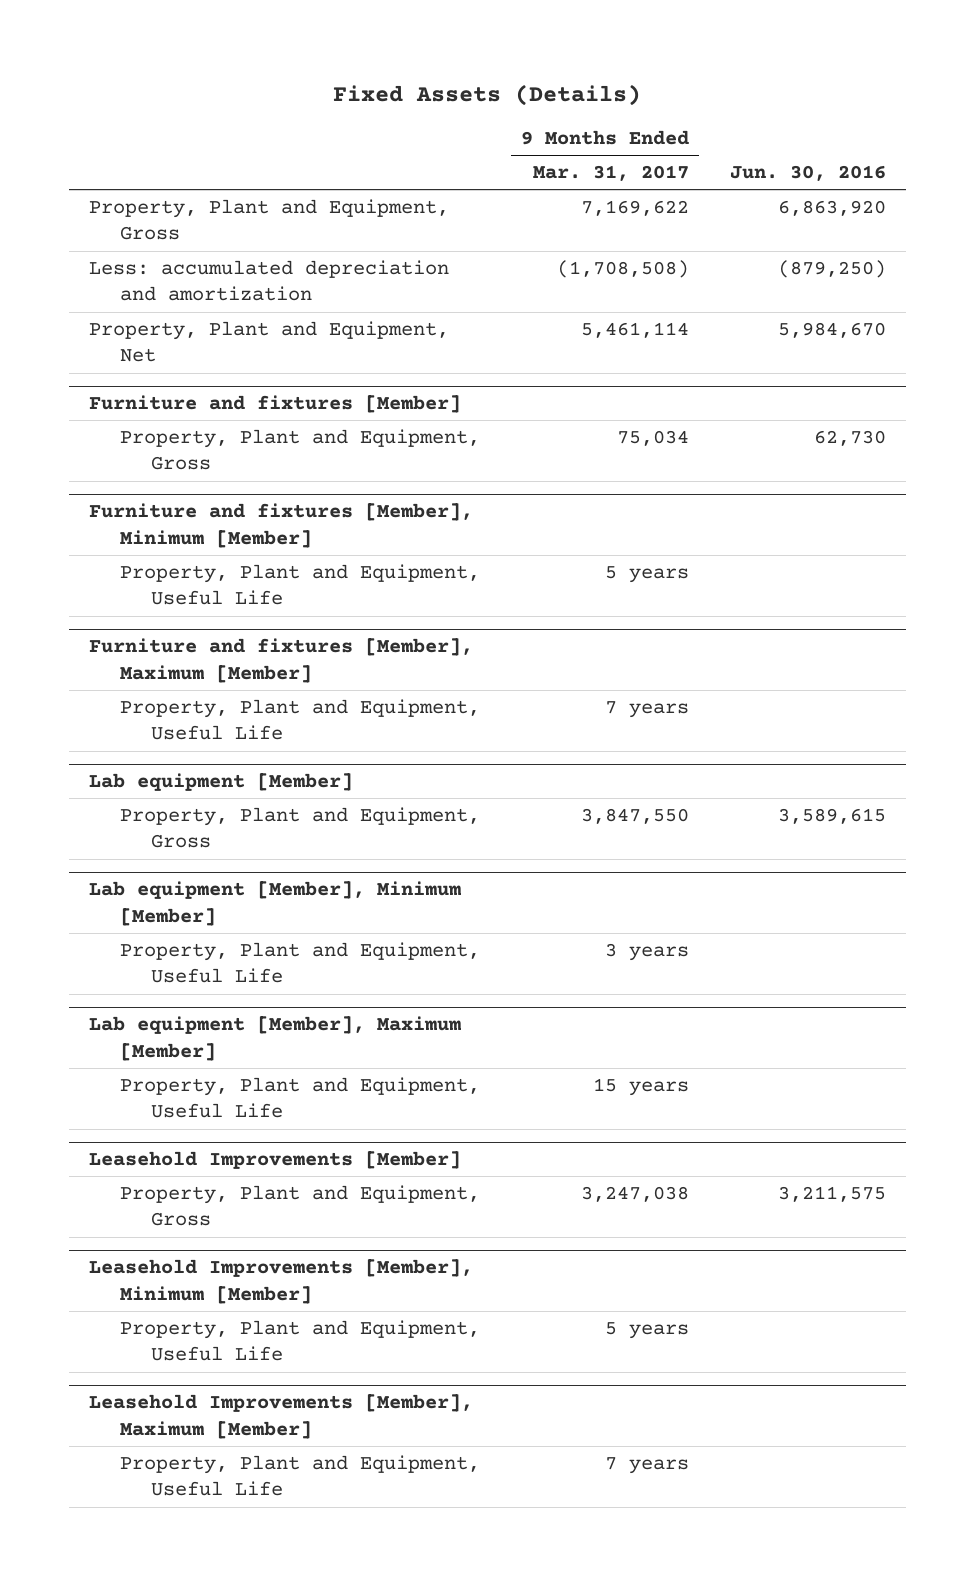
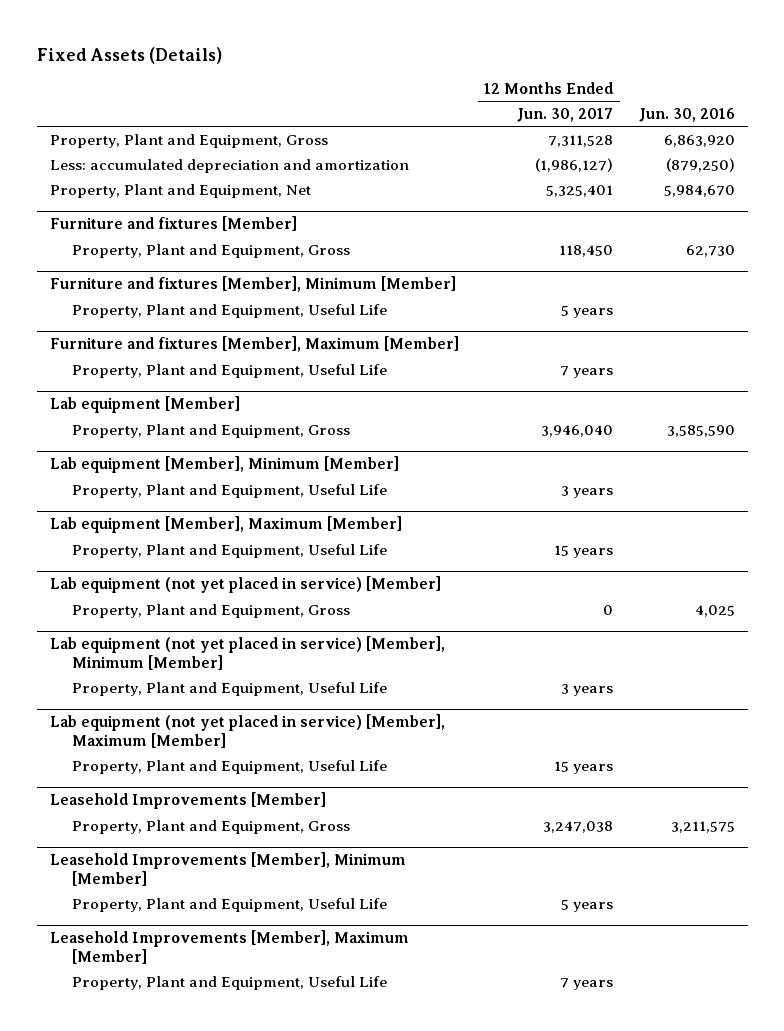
- | 9 Months Ended Mar. 31, 2017 | Jun. 30, 2016
+ | 12 Months Ended Jun. 30, 2017 | Jun. 30, 2016
@ Lab equipment [Member]
- Property, Plant and Equipment, Gross | 3,847,550 | 3,589,615
+ Property, Plant and Equipment, Gross | 3,946,040 | 3,585,590
+ Lab equipment (not yet placed in service) [Member]
+ Property, Plant and Equipment, Gross | 0 | 4,025
+ Lab equipment (not yet placed in service) [Member], Minimum [Member]
+ Property, Plant and Equipment, Useful Life | 3 years |
+ Lab equipment (not yet placed in service) [Member], Maximum [Member]
+ Property, Plant and Equipment, Useful Life | 15 years |

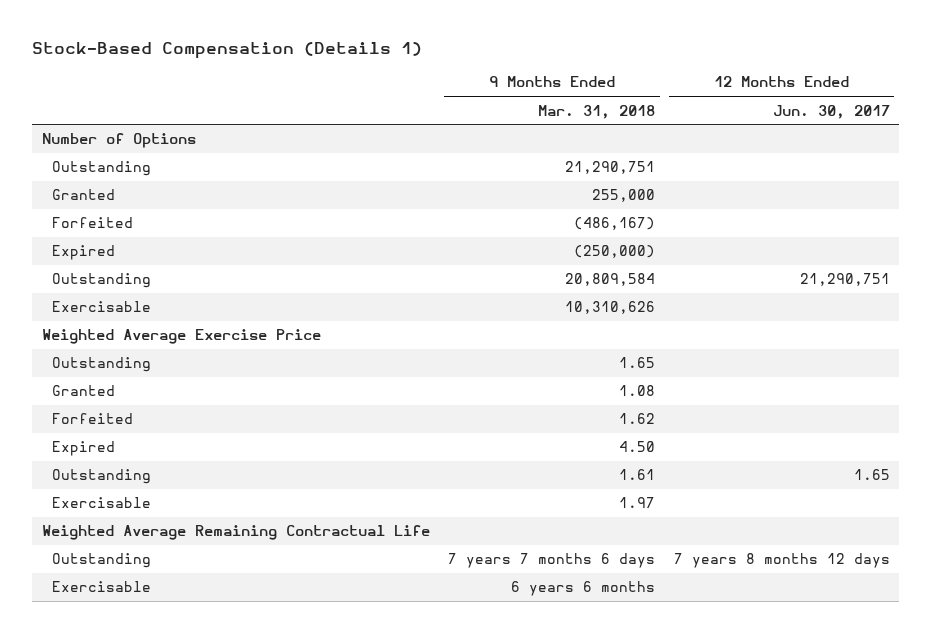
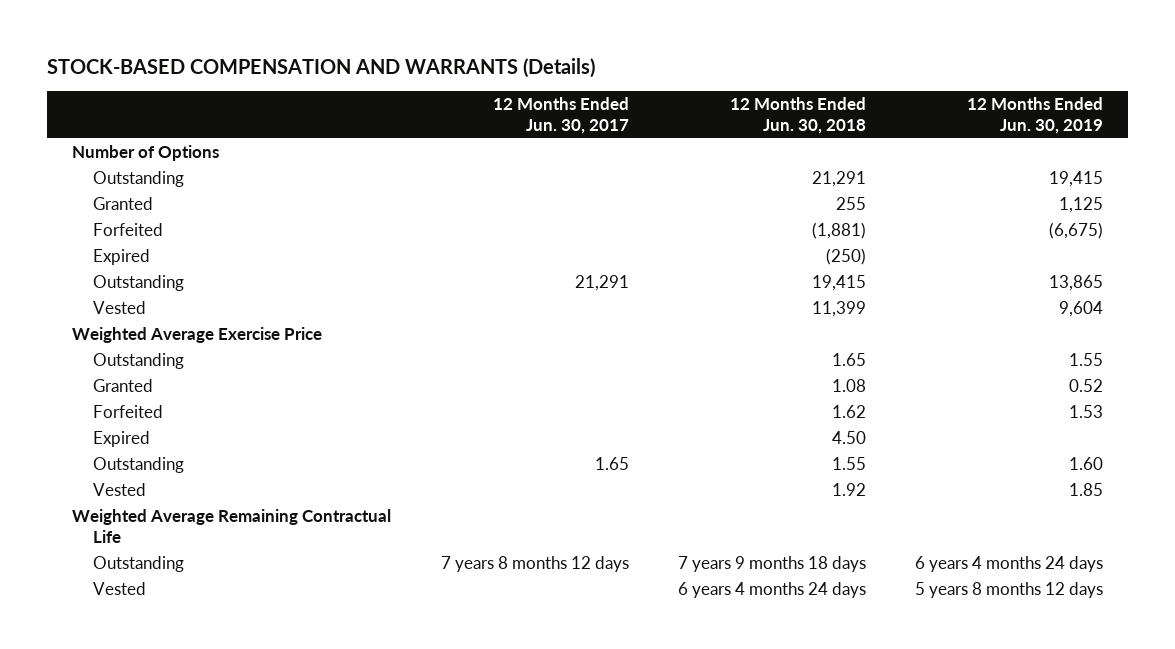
- Stock-Based Compensation (Details 1)
+ STOCK-BASED COMPENSATION AND WARRANTS (Details)
- | 9 Months Ended Mar. 31, 2018 | 12 Months Ended Jun. 30, 2017
+ | 12 Months Ended Jun. 30, 2017 | 12 Months Ended Jun. 30, 2018 | 12 Months Ended Jun. 30, 2019
- Outstanding | 20,809,584 | 21,290,751
- Exercisable | 10,310,626 |
+ Outstanding | 21,291 | 19,415 | 13,865
+ Vested | | 11,399 | 9,604
- Exercisable | 1.97 |
+ Vested | | 1.92 | 1.85
- Exercisable | 6 years 6 months |
+ Vested | | 6 years 4 months 24 days | 5 years 8 months 12 days

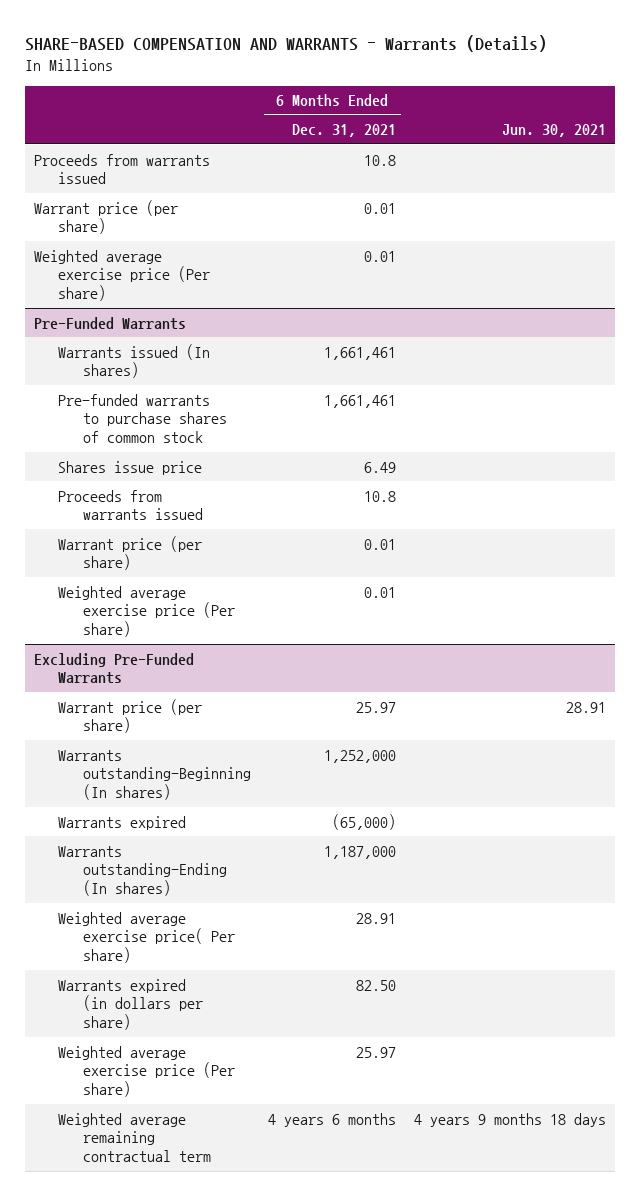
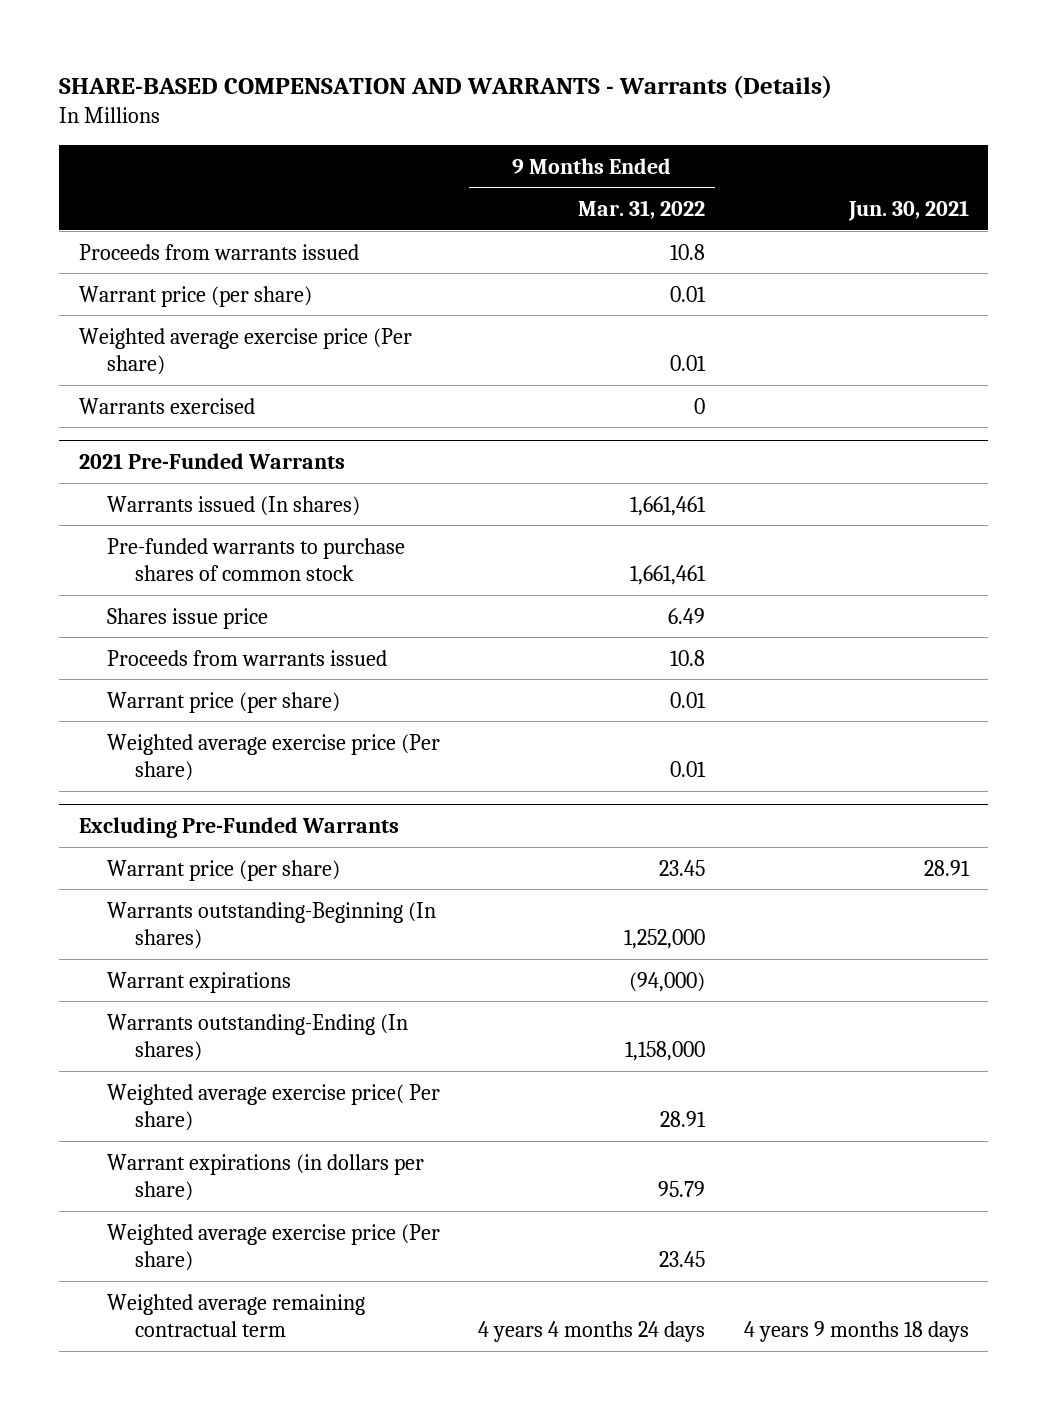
- | 6 Months Ended Dec. 31, 2021 | Jun. 30, 2021
+ | 9 Months Ended Mar. 31, 2022 | Jun. 30, 2021
- Pre-Funded Warrants
+ Warrants exercised | 0 |
+ 2021 Pre-Funded Warrants
@ Excluding Pre-Funded Warrants
- Warrants expired | (65,000) |
+ Warrant expirations | (94,000) |
- Warrants expired (in dollars per share) | 82.50 |
+ Warrant expirations (in dollars per share) | 95.79 |

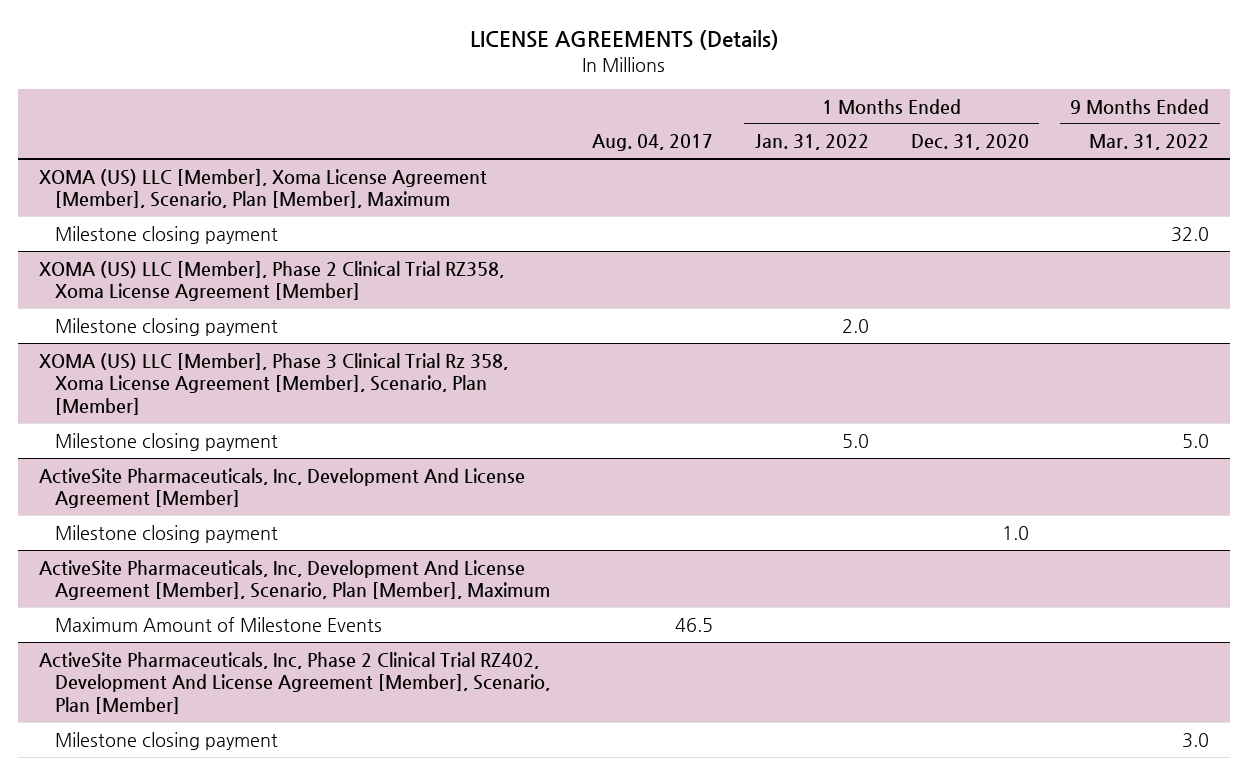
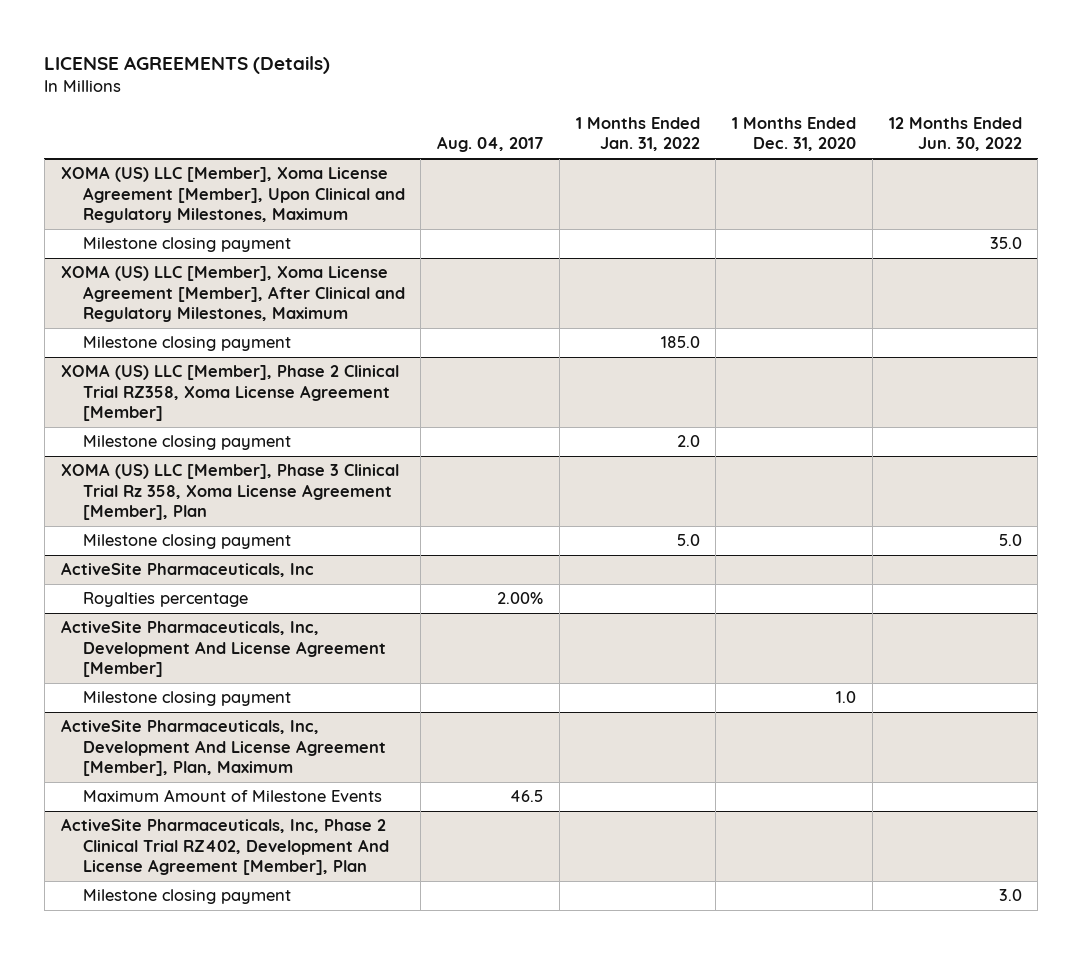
- | Aug. 04, 2017 | 1 Months Ended Jan. 31, 2022 | 1 Months Ended Dec. 31, 2020 | 9 Months Ended Mar. 31, 2022
+ | Aug. 04, 2017 | 1 Months Ended Jan. 31, 2022 | 1 Months Ended Dec. 31, 2020 | 12 Months Ended Jun. 30, 2022
- XOMA (US) LLC [Member], Xoma License Agreement [Member], Scenario, Plan [Member], Maximum
- Milestone closing payment | | | | 32.0
+ XOMA (US) LLC [Member], Xoma License Agreement [Member], Upon Clinical and Regulatory Milestones, Maximum
+ Milestone closing payment | | | | 35.0
+ XOMA (US) LLC [Member], Xoma License Agreement [Member], After Clinical and Regulatory Milestones, Maximum
+ Milestone closing payment | | 185.0 | |
- XOMA (US) LLC [Member], Phase 3 Clinical Trial Rz 358, Xoma License Agreement [Member], Scenario, Plan [Member]
+ XOMA (US) LLC [Member], Phase 3 Clinical Trial Rz 358, Xoma License Agreement [Member], Plan
+ ActiveSite Pharmaceuticals, Inc
+ Royalties percentage | 2.00% | | |
- ActiveSite Pharmaceuticals, Inc, Development And License Agreement [Member], Scenario, Plan [Member], Maximum
+ ActiveSite Pharmaceuticals, Inc, Development And License Agreement [Member], Plan, Maximum
- ActiveSite Pharmaceuticals, Inc, Phase 2 Clinical Trial RZ402, Development And License Agreement [Member], Scenario, Plan [Member]
+ ActiveSite Pharmaceuticals, Inc, Phase 2 Clinical Trial RZ402, Development And License Agreement [Member], Plan

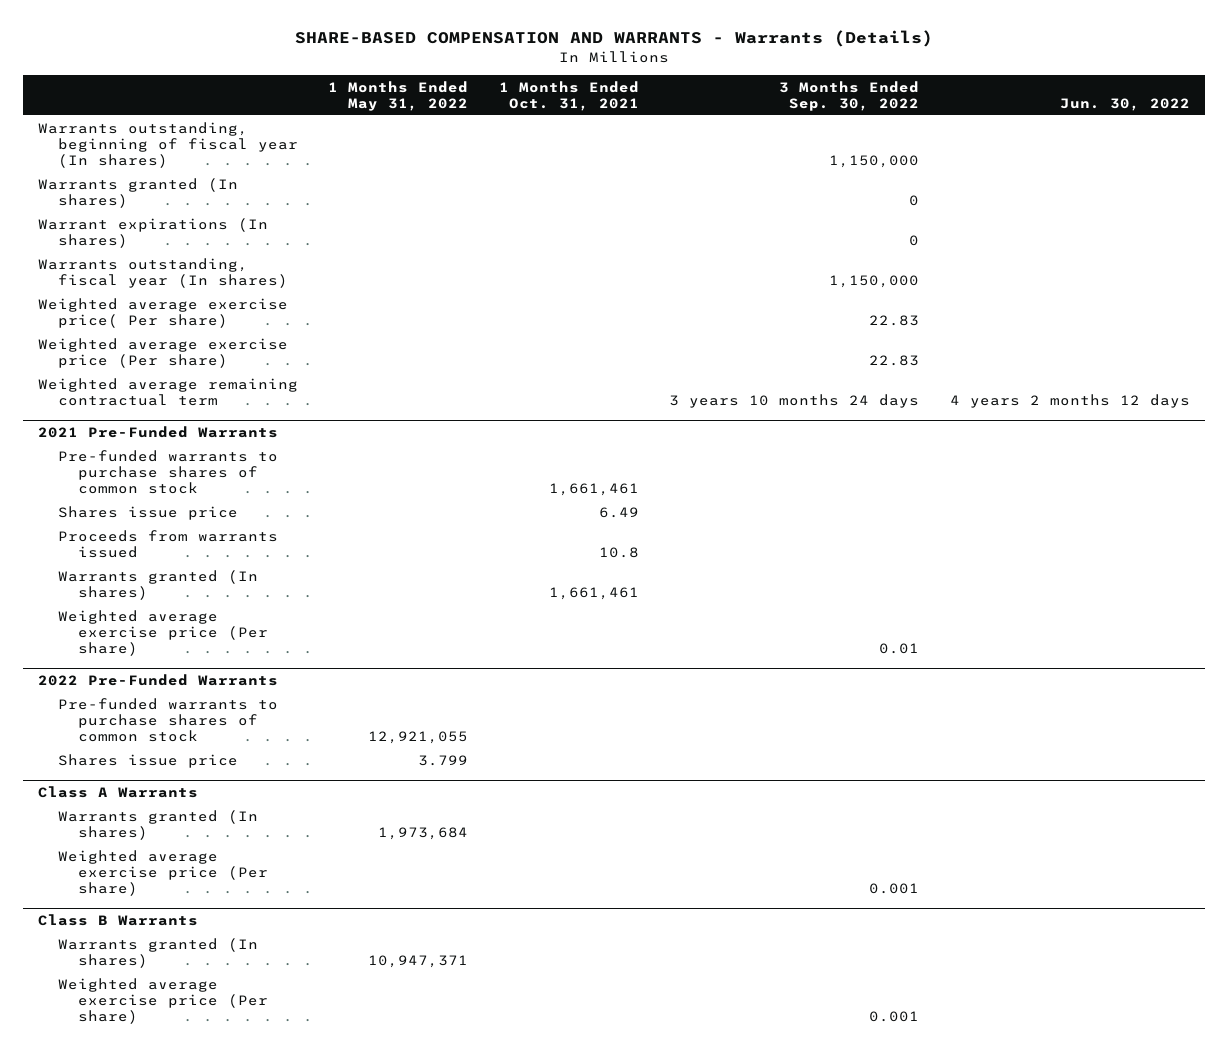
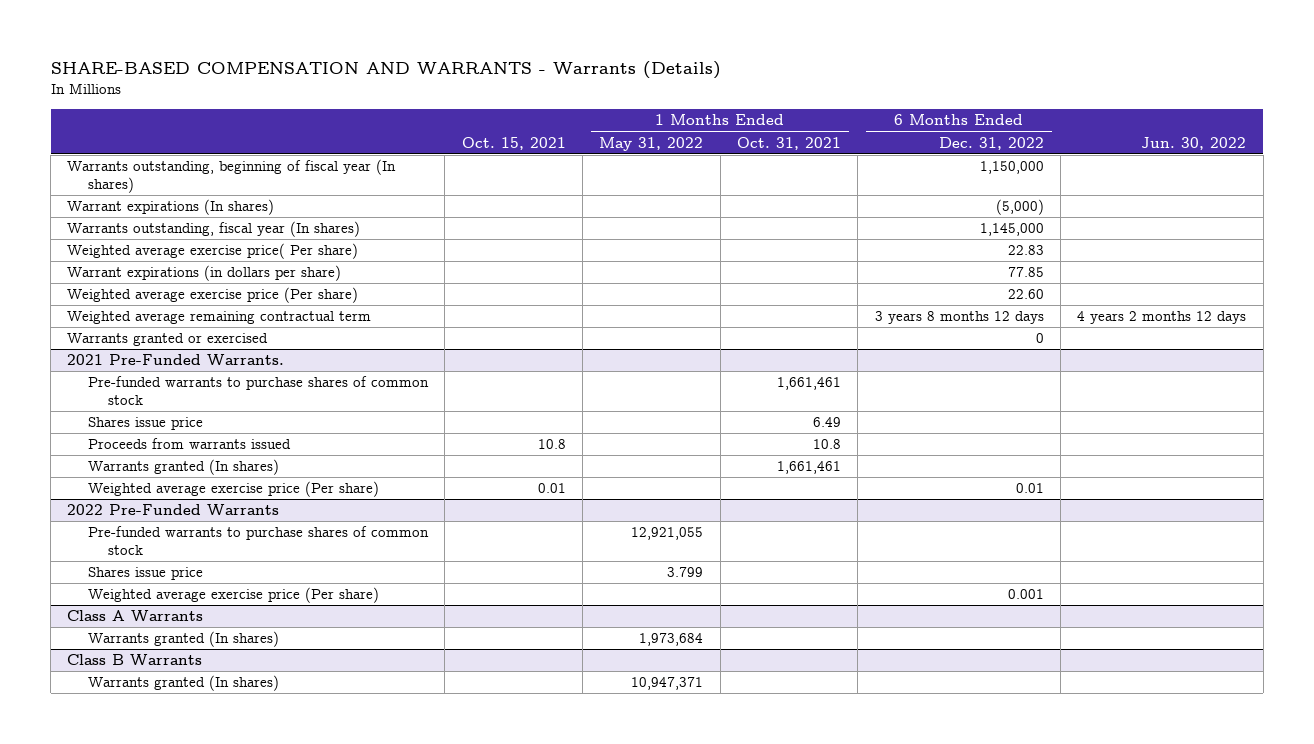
- | 1 Months Ended May 31, 2022 | 1 Months Ended Oct. 31, 2021 | 3 Months Ended Sep. 30, 2022 | Jun. 30, 2022
+ | Oct. 15, 2021 | 1 Months Ended May 31, 2022 | 1 Months Ended Oct. 31, 2021 | 6 Months Ended Dec. 31, 2022 | Jun. 30, 2022
- Warrants granted (In shares) | | | 0 |
+ Warrant expirations (in dollars per share) | | | | 77.85 |
- 2021 Pre-Funded Warrants
+ Warrants granted or exercised | | | | 0 |
+ 2021 Pre-Funded Warrants.
@ 2022 Pre-Funded Warrants
+ Weighted average exercise price (Per share) | | | | 0.001 |
@ Class A Warrants
- Weighted average exercise price (Per share) | | | 0.001 |
@ Class B Warrants
- Weighted average exercise price (Per share) | | | 0.001 |

